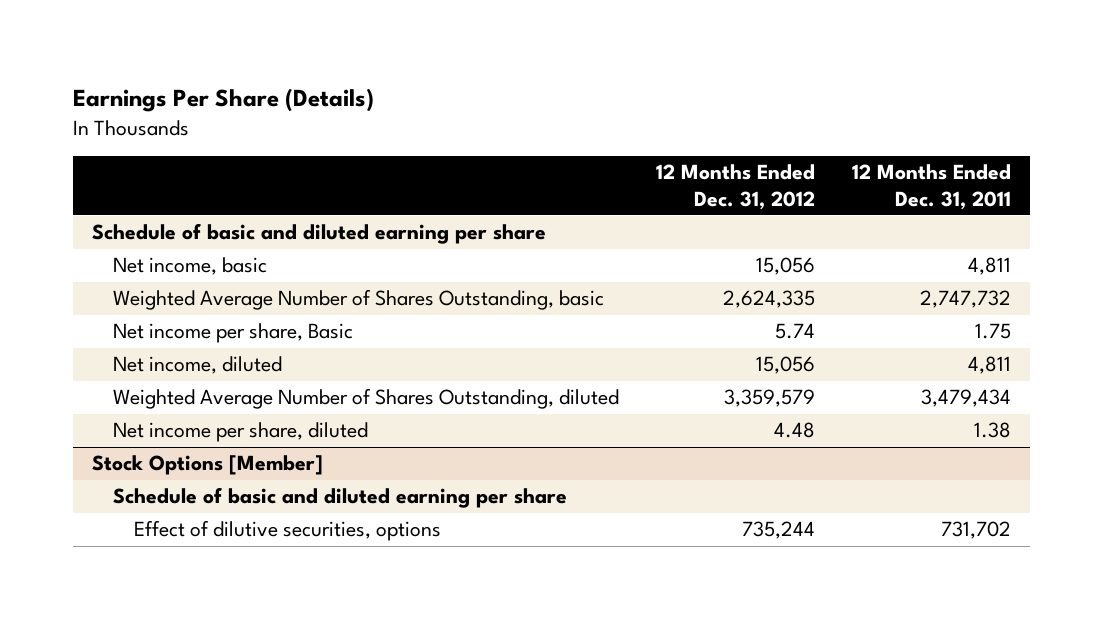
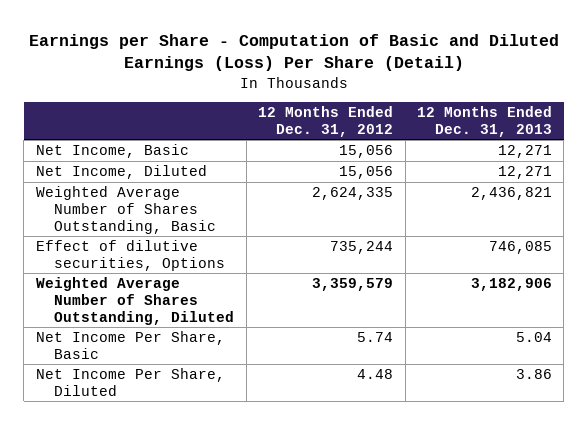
- Earnings Per Share (Details)
+ Earnings per Share - Computation of Basic and Diluted Earnings (Loss) Per Share (Detail)
- | 12 Months Ended Dec. 31, 2012 | 12 Months Ended Dec. 31, 2011
+ | 12 Months Ended Dec. 31, 2012 | 12 Months Ended Dec. 31, 2013
- Schedule of basic and diluted earning per share
- Net income, basic | 15,056 | 4,811
- Weighted Average Number of Shares Outstanding, basic | 2,624,335 | 2,747,732
- Net income per share, Basic | 5.74 | 1.75
- Net income, diluted | 15,056 | 4,811
- Weighted Average Number of Shares Outstanding, diluted | 3,359,579 | 3,479,434
- Net income per share, diluted | 4.48 | 1.38
- Stock Options [Member]
- Schedule of basic and diluted earning per share
- Effect of dilutive securities, options | 735,244 | 731,702
+ Net Income, Basic | 15,056 | 12,271
+ Net Income, Diluted | 15,056 | 12,271
+ Weighted Average Number of Shares Outstanding, Basic | 2,624,335 | 2,436,821
+ Effect of dilutive securities, Options | 735,244 | 746,085
+ Weighted Average Number of Shares Outstanding, Diluted | 3,359,579 | 3,182,906
+ Net Income Per Share, Basic | 5.74 | 5.04
+ Net Income Per Share, Diluted | 4.48 | 3.86

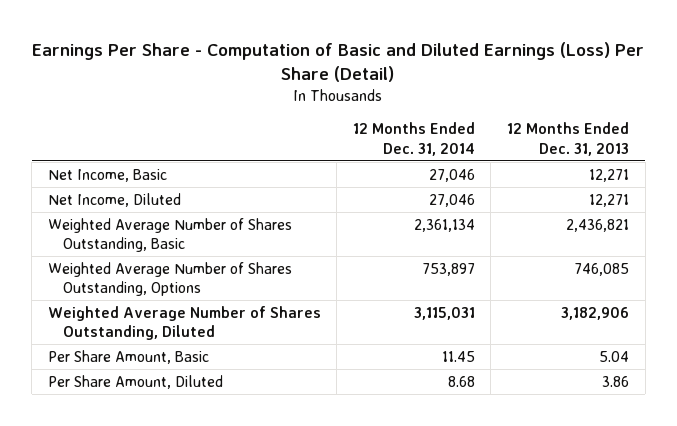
- Earnings per Share - Computation of Basic and Diluted Earnings (Loss) Per Share (Detail)
+ Earnings Per Share - Computation of Basic and Diluted Earnings (Loss) Per Share (Detail)
- | 12 Months Ended Dec. 31, 2012 | 12 Months Ended Dec. 31, 2013
+ | 12 Months Ended Dec. 31, 2014 | 12 Months Ended Dec. 31, 2013
- Effect of dilutive securities, Options | 735,244 | 746,085
+ Weighted Average Number of Shares Outstanding, Options | 753,897 | 746,085
- Net Income Per Share, Basic | 5.74 | 5.04
- Net Income Per Share, Diluted | 4.48 | 3.86
+ Per Share Amount, Basic | 11.45 | 5.04
+ Per Share Amount, Diluted | 8.68 | 3.86

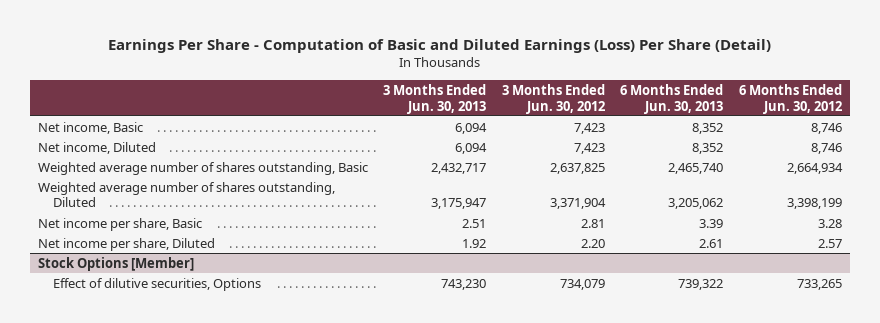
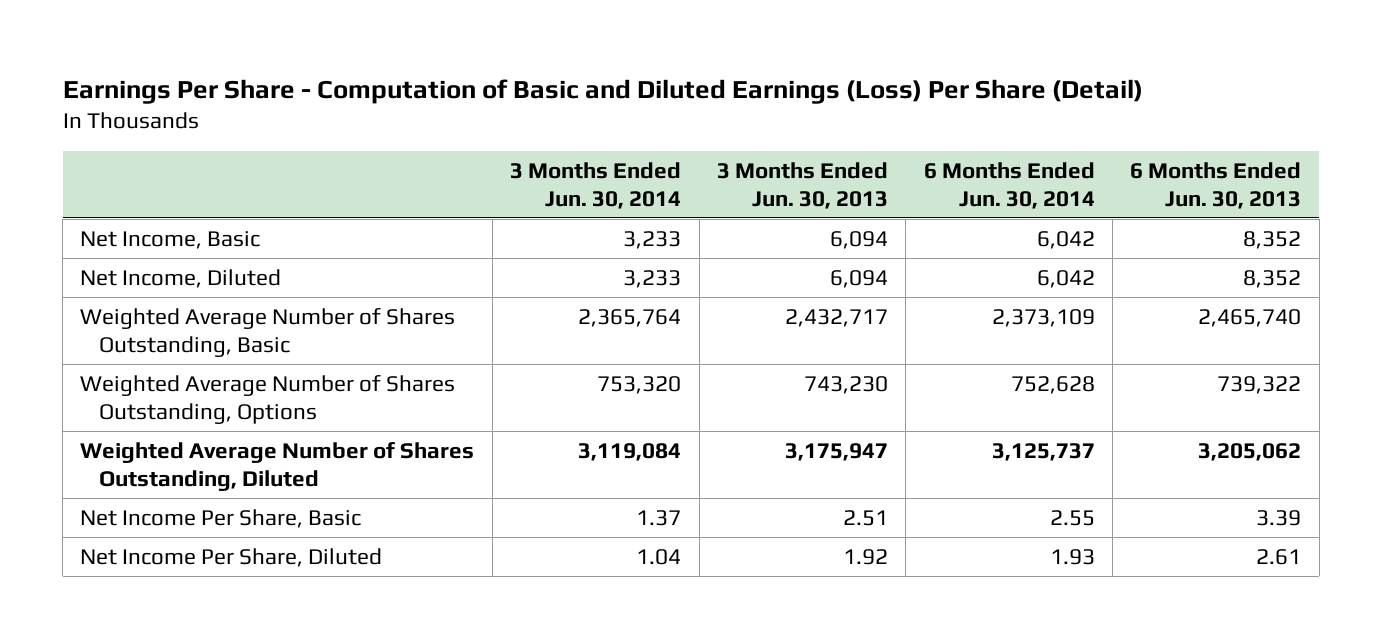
- | 3 Months Ended Jun. 30, 2013 | 3 Months Ended Jun. 30, 2012 | 6 Months Ended Jun. 30, 2013 | 6 Months Ended Jun. 30, 2012
+ | 3 Months Ended Jun. 30, 2014 | 3 Months Ended Jun. 30, 2013 | 6 Months Ended Jun. 30, 2014 | 6 Months Ended Jun. 30, 2013
- Net income, Basic | 6,094 | 7,423 | 8,352 | 8,746
- Net income, Diluted | 6,094 | 7,423 | 8,352 | 8,746
- Weighted average number of shares outstanding, Basic | 2,432,717 | 2,637,825 | 2,465,740 | 2,664,934
- Weighted average number of shares outstanding, Diluted | 3,175,947 | 3,371,904 | 3,205,062 | 3,398,199
- Net income per share, Basic | 2.51 | 2.81 | 3.39 | 3.28
- Net income per share, Diluted | 1.92 | 2.20 | 2.61 | 2.57
- Stock Options [Member]
- Effect of dilutive securities, Options | 743,230 | 734,079 | 739,322 | 733,265
+ Net Income, Basic | 3,233 | 6,094 | 6,042 | 8,352
+ Net Income, Diluted | 3,233 | 6,094 | 6,042 | 8,352
+ Weighted Average Number of Shares Outstanding, Basic | 2,365,764 | 2,432,717 | 2,373,109 | 2,465,740
+ Weighted Average Number of Shares Outstanding, Options | 753,320 | 743,230 | 752,628 | 739,322
+ Weighted Average Number of Shares Outstanding, Diluted | 3,119,084 | 3,175,947 | 3,125,737 | 3,205,062
+ Net Income Per Share, Basic | 1.37 | 2.51 | 2.55 | 3.39
+ Net Income Per Share, Diluted | 1.04 | 1.92 | 1.93 | 2.61

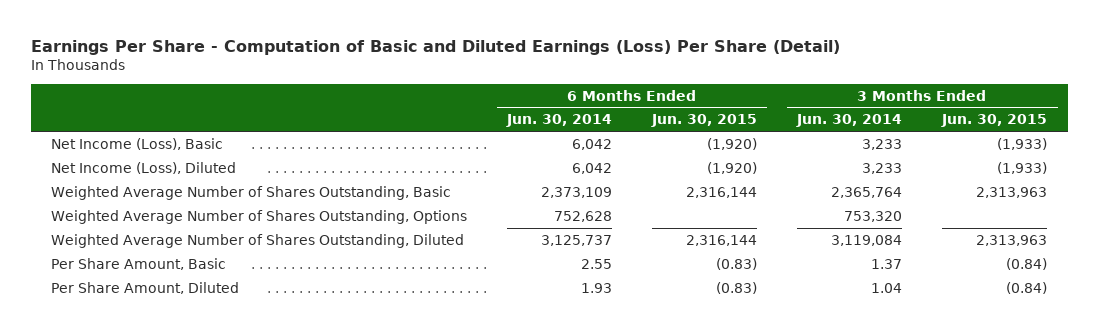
- | 3 Months Ended Jun. 30, 2014 | 3 Months Ended Jun. 30, 2013 | 6 Months Ended Jun. 30, 2014 | 6 Months Ended Jun. 30, 2013
+ | 6 Months Ended Jun. 30, 2014 | 6 Months Ended Jun. 30, 2015 | 3 Months Ended Jun. 30, 2014 | 3 Months Ended Jun. 30, 2015
- Net Income, Basic | 3,233 | 6,094 | 6,042 | 8,352
- Net Income, Diluted | 3,233 | 6,094 | 6,042 | 8,352
+ Net Income (Loss), Basic | 6,042 | (1,920) | 3,233 | (1,933)
+ Net Income (Loss), Diluted | 6,042 | (1,920) | 3,233 | (1,933)
- Net Income Per Share, Basic | 1.37 | 2.51 | 2.55 | 3.39
- Net Income Per Share, Diluted | 1.04 | 1.92 | 1.93 | 2.61
+ Per Share Amount, Basic | 2.55 | (0.83) | 1.37 | (0.84)
+ Per Share Amount, Diluted | 1.93 | (0.83) | 1.04 | (0.84)

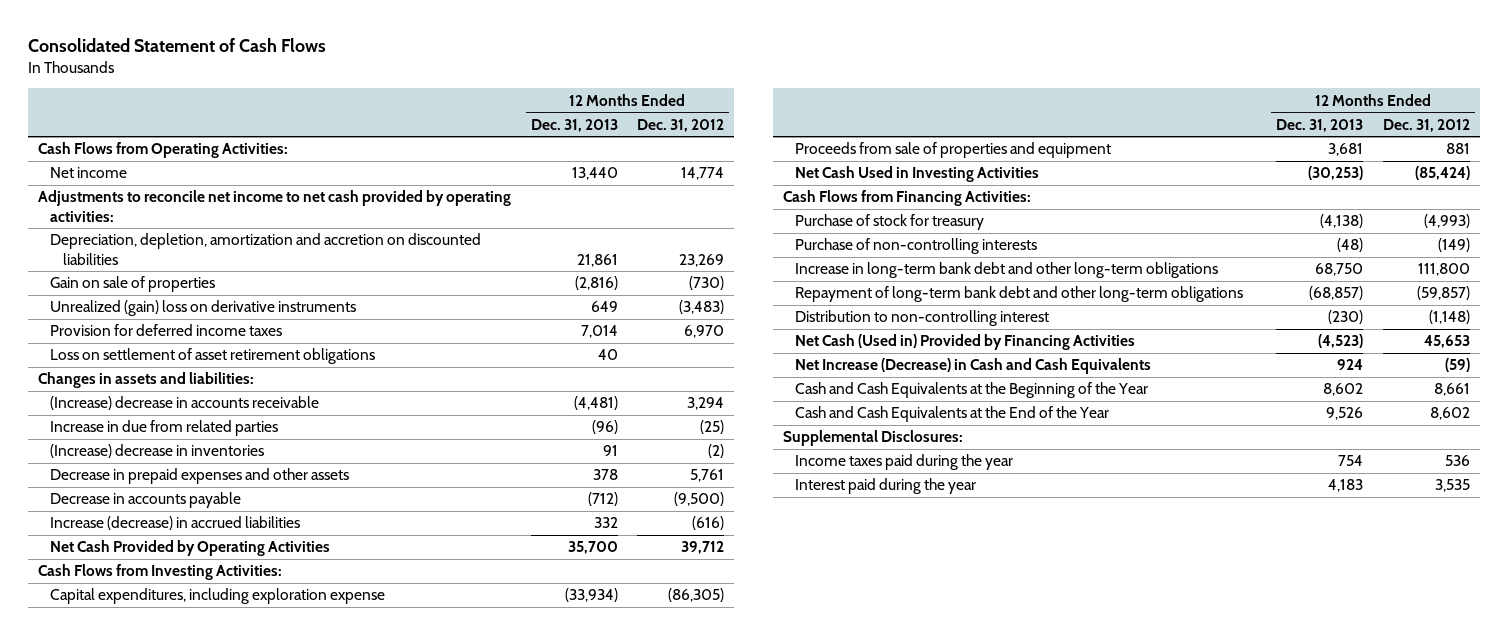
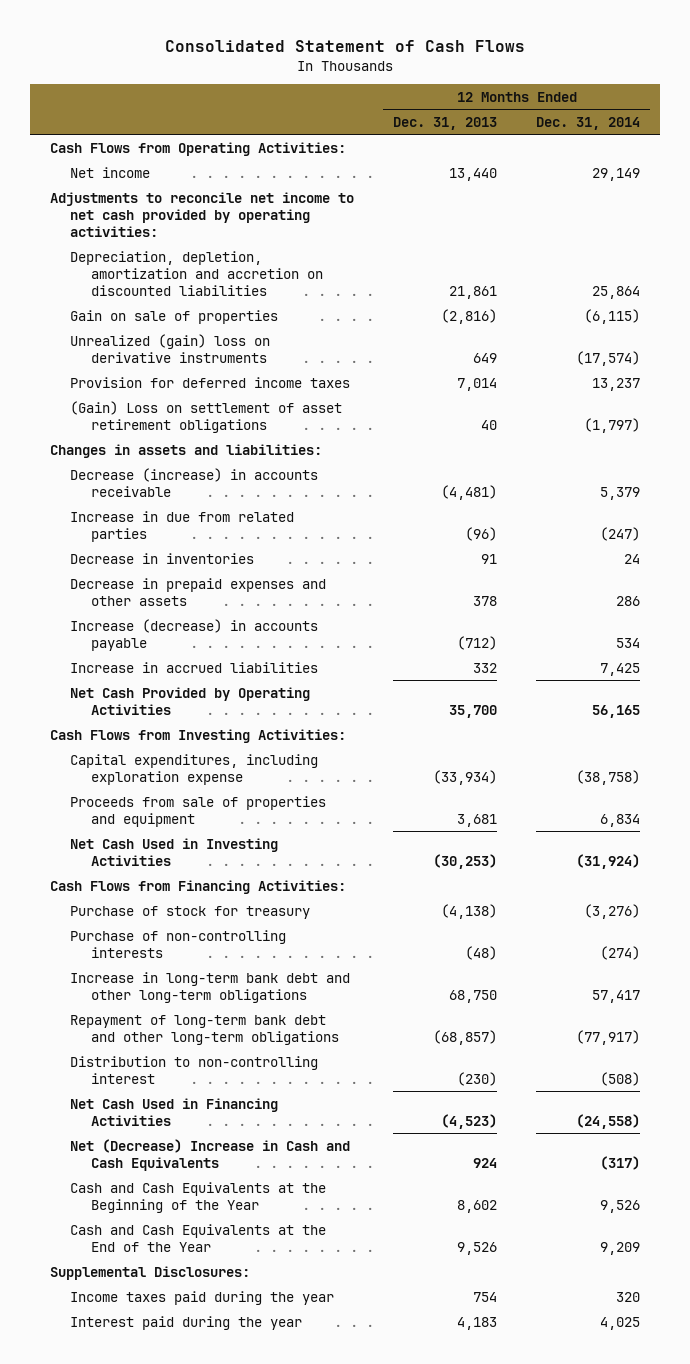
- | 12 Months Ended Dec. 31, 2013 | 12 Months Ended Dec. 31, 2012
+ | 12 Months Ended Dec. 31, 2013 | 12 Months Ended Dec. 31, 2014
- Loss on settlement of asset retirement obligations | 40 |
+ (Gain) Loss on settlement of asset retirement obligations | 40 | (1,797)
- (Increase) decrease in accounts receivable | (4,481) | 3,294
+ Decrease (increase) in accounts receivable | (4,481) | 5,379
- (Increase) decrease in inventories | 91 | (2)
+ Decrease in inventories | 91 | 24
- Decrease in accounts payable | (712) | (9,500)
- Increase (decrease) in accrued liabilities | 332 | (616)
+ Increase (decrease) in accounts payable | (712) | 534
+ Increase in accrued liabilities | 332 | 7,425
- Net Cash (Used in) Provided by Financing Activities | (4,523) | 45,653
- Net Increase (Decrease) in Cash and Cash Equivalents | 924 | (59)
+ Net Cash Used in Financing Activities | (4,523) | (24,558)
+ Net (Decrease) Increase in Cash and Cash Equivalents | 924 | (317)

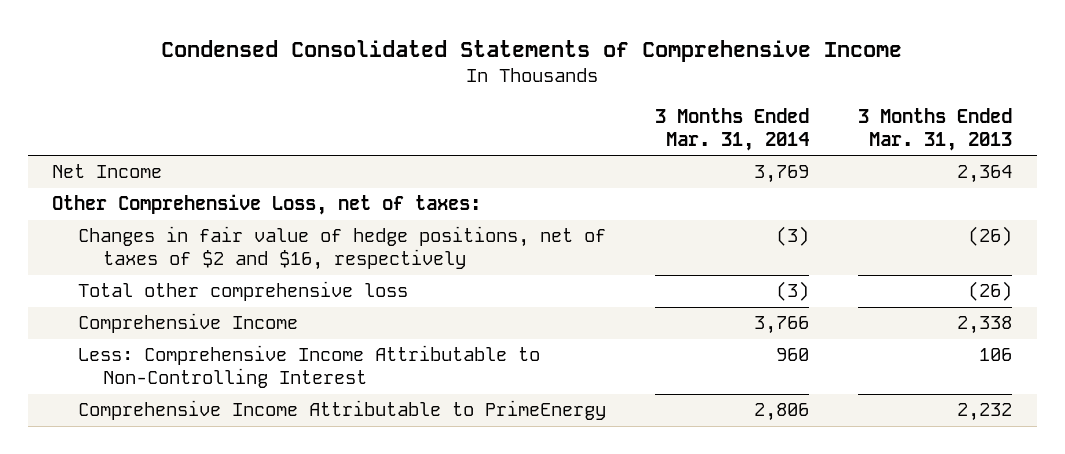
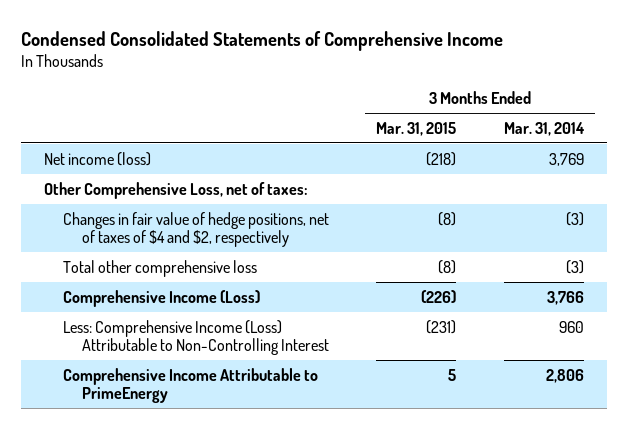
- | 3 Months Ended Mar. 31, 2014 | 3 Months Ended Mar. 31, 2013
+ | 3 Months Ended Mar. 31, 2015 | 3 Months Ended Mar. 31, 2014
- Net Income | 3,769 | 2,364
+ Net income (loss) | (218) | 3,769
- Changes in fair value of hedge positions, net of taxes of $2 and $16, respectively | (3) | (26)
+ Changes in fair value of hedge positions, net of taxes of $4 and $2, respectively | (8) | (3)
- Comprehensive Income | 3,766 | 2,338
- Less: Comprehensive Income Attributable to Non-Controlling Interest | 960 | 106
+ Comprehensive Income (Loss) | (226) | 3,766
+ Less: Comprehensive Income (Loss) Attributable to Non-Controlling Interest | (231) | 960

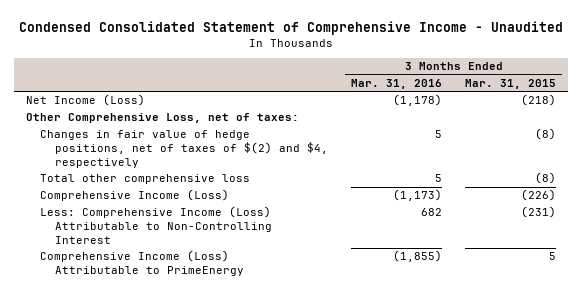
- Condensed Consolidated Statements of Comprehensive Income
+ Condensed Consolidated Statement of Comprehensive Income - Unaudited
- | 3 Months Ended Mar. 31, 2015 | 3 Months Ended Mar. 31, 2014
+ | 3 Months Ended Mar. 31, 2016 | 3 Months Ended Mar. 31, 2015
- Net income (loss) | (218) | 3,769
+ Net Income (Loss) | (1,178) | (218)
- Changes in fair value of hedge positions, net of taxes of $4 and $2, respectively | (8) | (3)
+ Changes in fair value of hedge positions, net of taxes of $(2) and $4, respectively | 5 | (8)
- Comprehensive Income Attributable to PrimeEnergy | 5 | 2,806
+ Comprehensive Income (Loss) Attributable to PrimeEnergy | (1,855) | 5

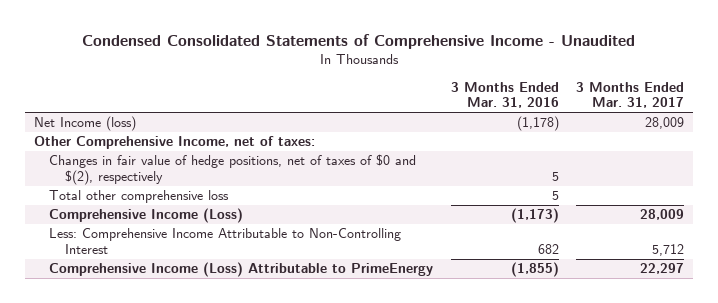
- Condensed Consolidated Statement of Comprehensive Income - Unaudited
+ Condensed Consolidated Statements of Comprehensive Income - Unaudited
- | 3 Months Ended Mar. 31, 2016 | 3 Months Ended Mar. 31, 2015
+ | 3 Months Ended Mar. 31, 2016 | 3 Months Ended Mar. 31, 2017
- Net Income (Loss) | (1,178) | (218)
- Other Comprehensive Loss, net of taxes:
- Changes in fair value of hedge positions, net of taxes of $(2) and $4, respectively | 5 | (8)
+ Net Income (loss) | (1,178) | 28,009
+ Other Comprehensive Income, net of taxes:
+ Changes in fair value of hedge positions, net of taxes of $0 and $(2), respectively | 5 |
- Less: Comprehensive Income (Loss) Attributable to Non-Controlling Interest | 682 | (231)
+ Less: Comprehensive Income Attributable to Non-Controlling Interest | 682 | 5,712

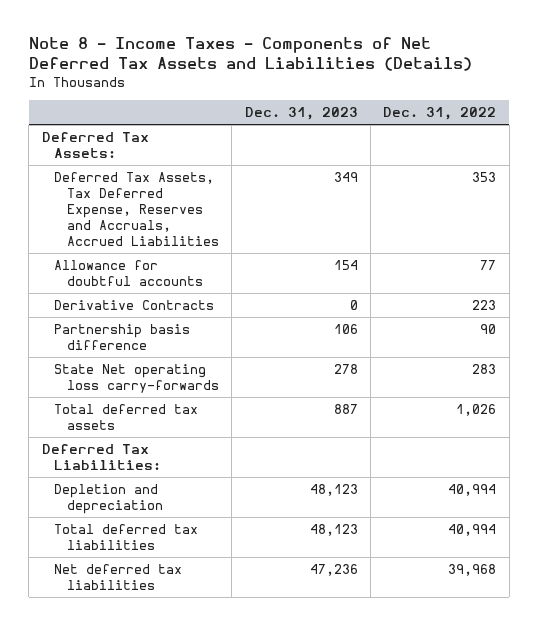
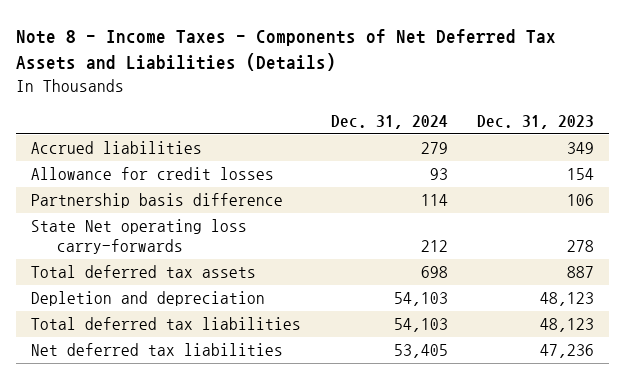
- | Dec. 31, 2023 | Dec. 31, 2022
+ | Dec. 31, 2024 | Dec. 31, 2023
- Deferred Tax Assets:
- Deferred Tax Assets, Tax Deferred Expense, Reserves and Accruals, Accrued Liabilities | 349 | 353
- Allowance for doubtful accounts | 154 | 77
- Derivative Contracts | 0 | 223
+ Accrued liabilities | 279 | 349
+ Allowance for credit losses | 93 | 154
- Deferred Tax Liabilities:

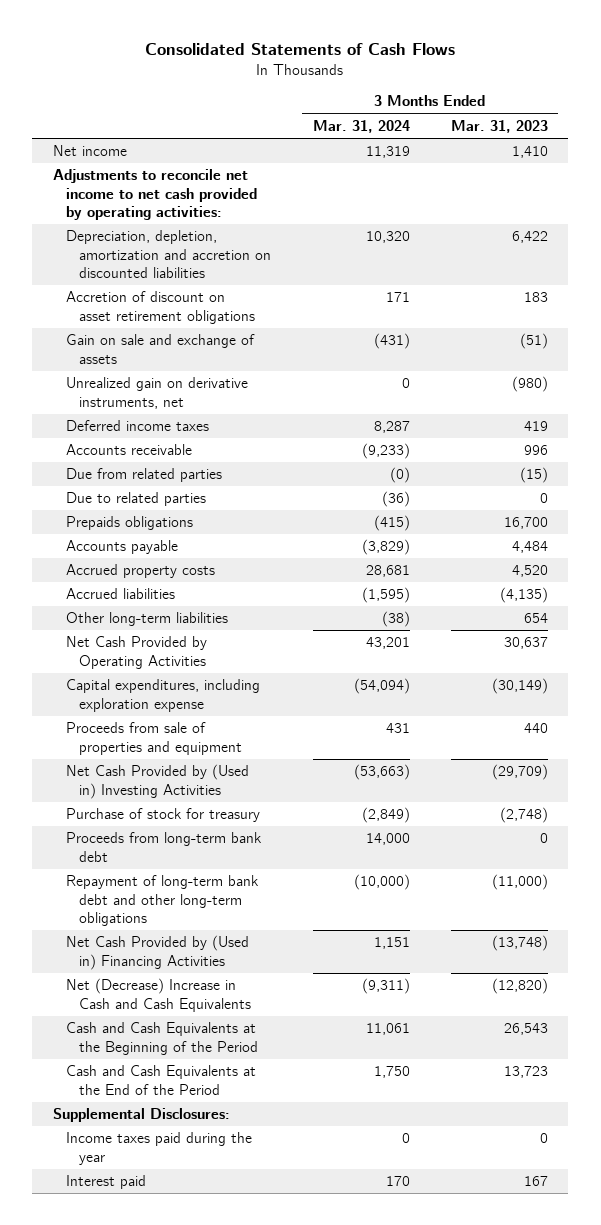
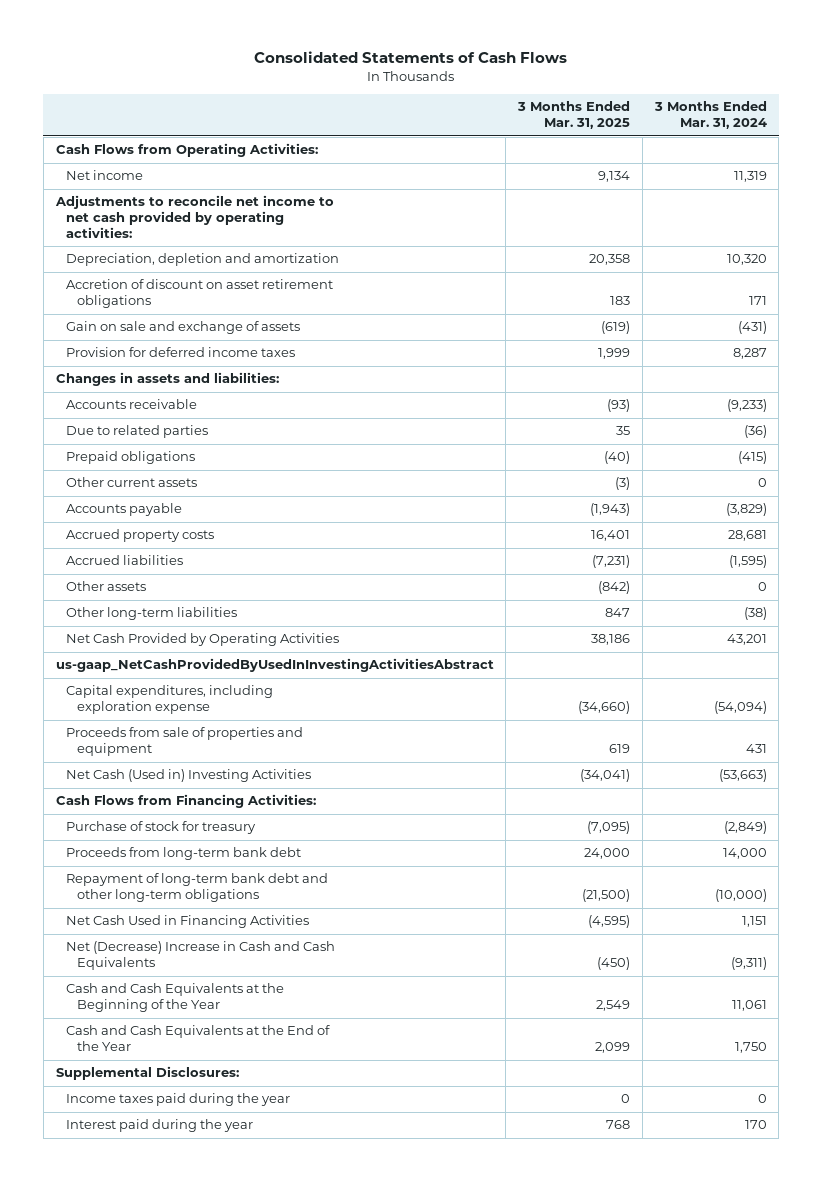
- | 3 Months Ended Mar. 31, 2024 | 3 Months Ended Mar. 31, 2023
+ | 3 Months Ended Mar. 31, 2025 | 3 Months Ended Mar. 31, 2024
+ Cash Flows from Operating Activities:
- Depreciation, depletion, amortization and accretion on discounted liabilities | 10,320 | 6,422
+ Depreciation, depletion and amortization | 20,358 | 10,320
- Unrealized gain on derivative instruments, net | 0 | (980)
- Deferred income taxes | 8,287 | 419
+ Provision for deferred income taxes | 1,999 | 8,287
+ Changes in assets and liabilities:
- Due from related parties | (0) | (15)
- Prepaids obligations | (415) | 16,700
+ Prepaid obligations | (40) | (415)
+ Other current assets | (3) | 0
+ Other assets | (842) | 0
+ us-gaap_NetCashProvidedByUsedInInvestingActivitiesAbstract
- Net Cash Provided by (Used in) Investing Activities | (53,663) | (29,709)
+ Net Cash (Used in) Investing Activities | (34,041) | (53,663)
+ Cash Flows from Financing Activities:
- Net Cash Provided by (Used in) Financing Activities | 1,151 | (13,748)
+ Net Cash Used in Financing Activities | (4,595) | 1,151
- Cash and Cash Equivalents at the Beginning of the Period | 11,061 | 26,543
- Cash and Cash Equivalents at the End of the Period | 1,750 | 13,723
+ Cash and Cash Equivalents at the Beginning of the Year | 2,549 | 11,061
+ Cash and Cash Equivalents at the End of the Year | 2,099 | 1,750
- Interest paid | 170 | 167
+ Interest paid during the year | 768 | 170

